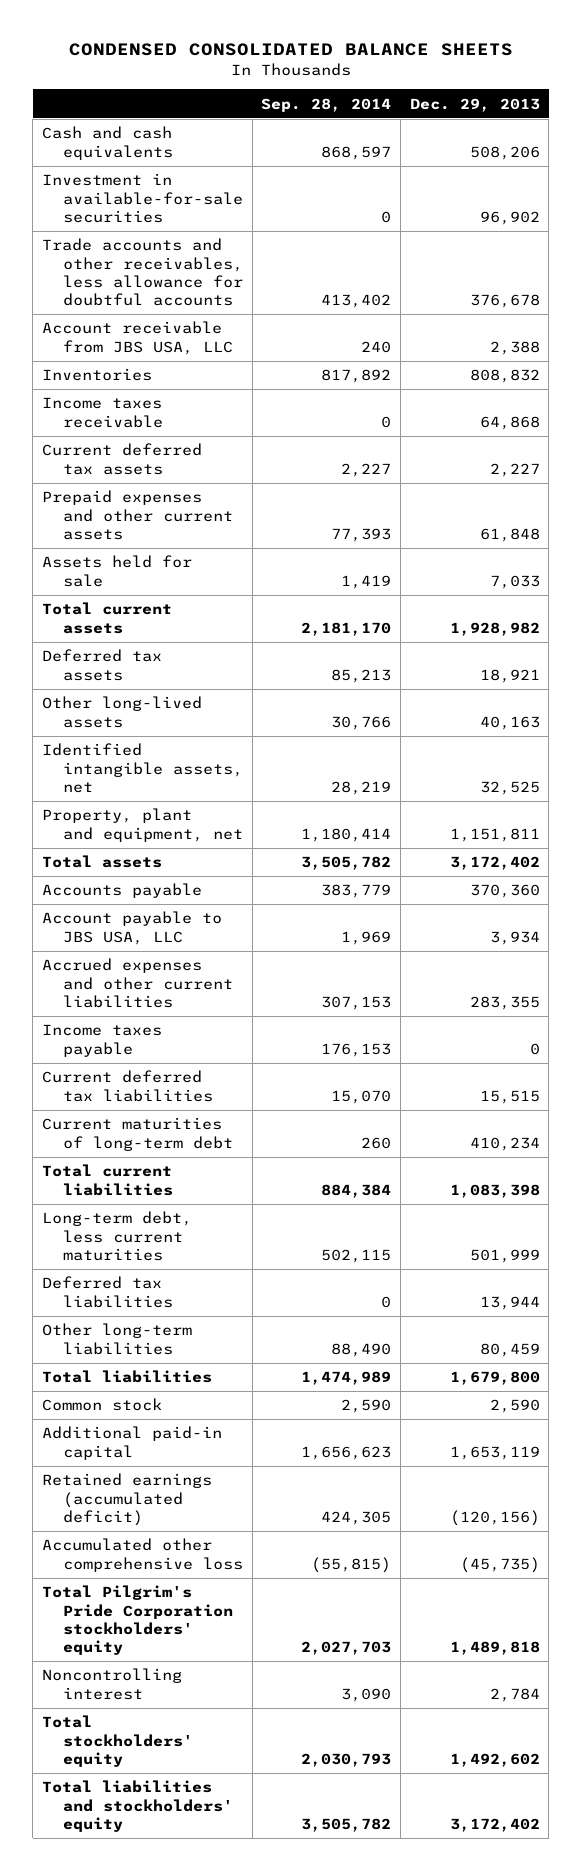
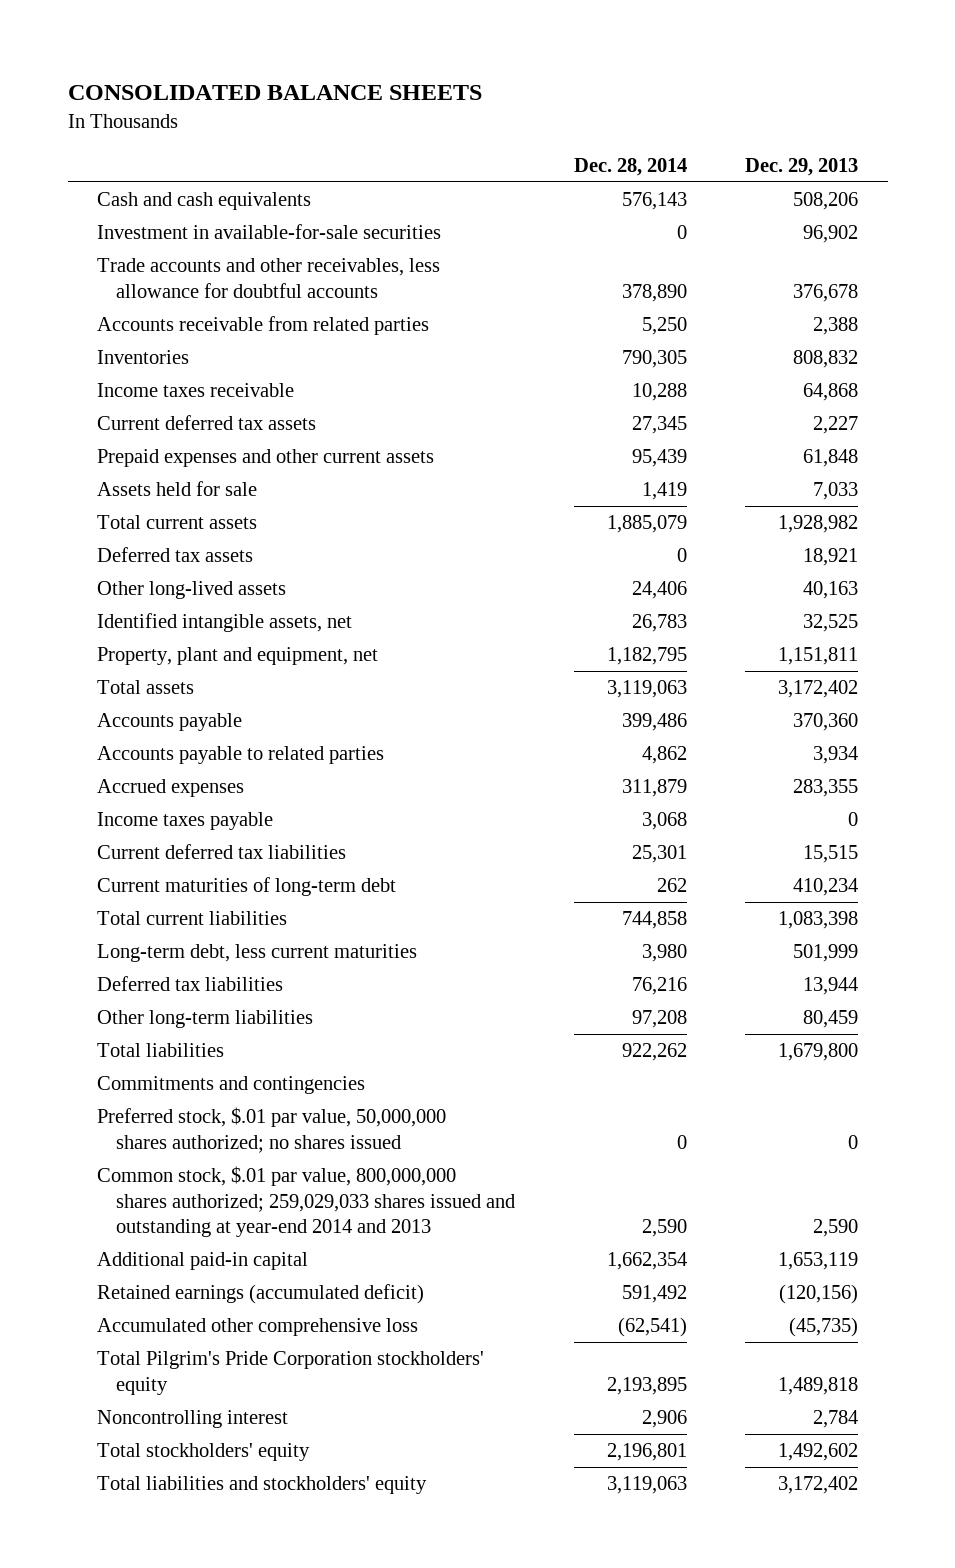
- CONDENSED CONSOLIDATED BALANCE SHEETS
+ CONSOLIDATED BALANCE SHEETS
- | Sep. 28, 2014 | Dec. 29, 2013
+ | Dec. 28, 2014 | Dec. 29, 2013
- Account receivable from JBS USA, LLC | 240 | 2,388
+ Accounts receivable from related parties | 5,250 | 2,388
- Account payable to JBS USA, LLC | 1,969 | 3,934
- Accrued expenses and other current liabilities | 307,153 | 283,355
+ Accounts payable to related parties | 4,862 | 3,934
+ Accrued expenses | 311,879 | 283,355
- Common stock | 2,590 | 2,590
+ Commitments and contingencies
+ Preferred stock, $.01 par value, 50,000,000 shares authorized; no shares issued | 0 | 0
+ Common stock, $.01 par value, 800,000,000 shares authorized; 259,029,033 shares issued and outstanding at year-end 2014 and 2013 | 2,590 | 2,590

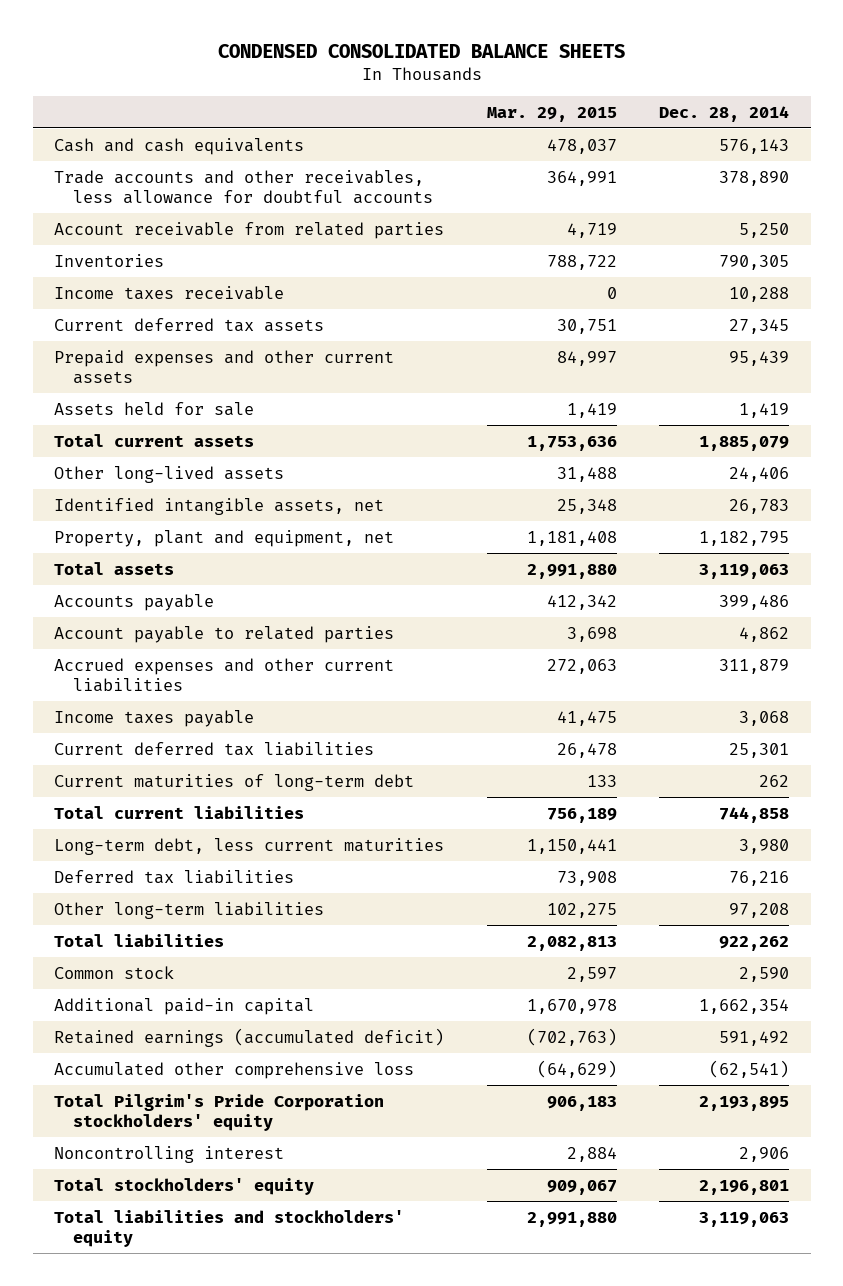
- CONSOLIDATED BALANCE SHEETS
+ CONDENSED CONSOLIDATED BALANCE SHEETS
- | Dec. 28, 2014 | Dec. 29, 2013
+ | Mar. 29, 2015 | Dec. 28, 2014
- Investment in available-for-sale securities | 0 | 96,902
- Accounts receivable from related parties | 5,250 | 2,388
+ Account receivable from related parties | 4,719 | 5,250
- Deferred tax assets | 0 | 18,921
- Accounts payable to related parties | 4,862 | 3,934
- Accrued expenses | 311,879 | 283,355
+ Account payable to related parties | 3,698 | 4,862
+ Accrued expenses and other current liabilities | 272,063 | 311,879
- Commitments and contingencies
- Preferred stock, $.01 par value, 50,000,000 shares authorized; no shares issued | 0 | 0
- Common stock, $.01 par value, 800,000,000 shares authorized; 259,029,033 shares issued and outstanding at year-end 2014 and 2013 | 2,590 | 2,590
+ Common stock | 2,597 | 2,590

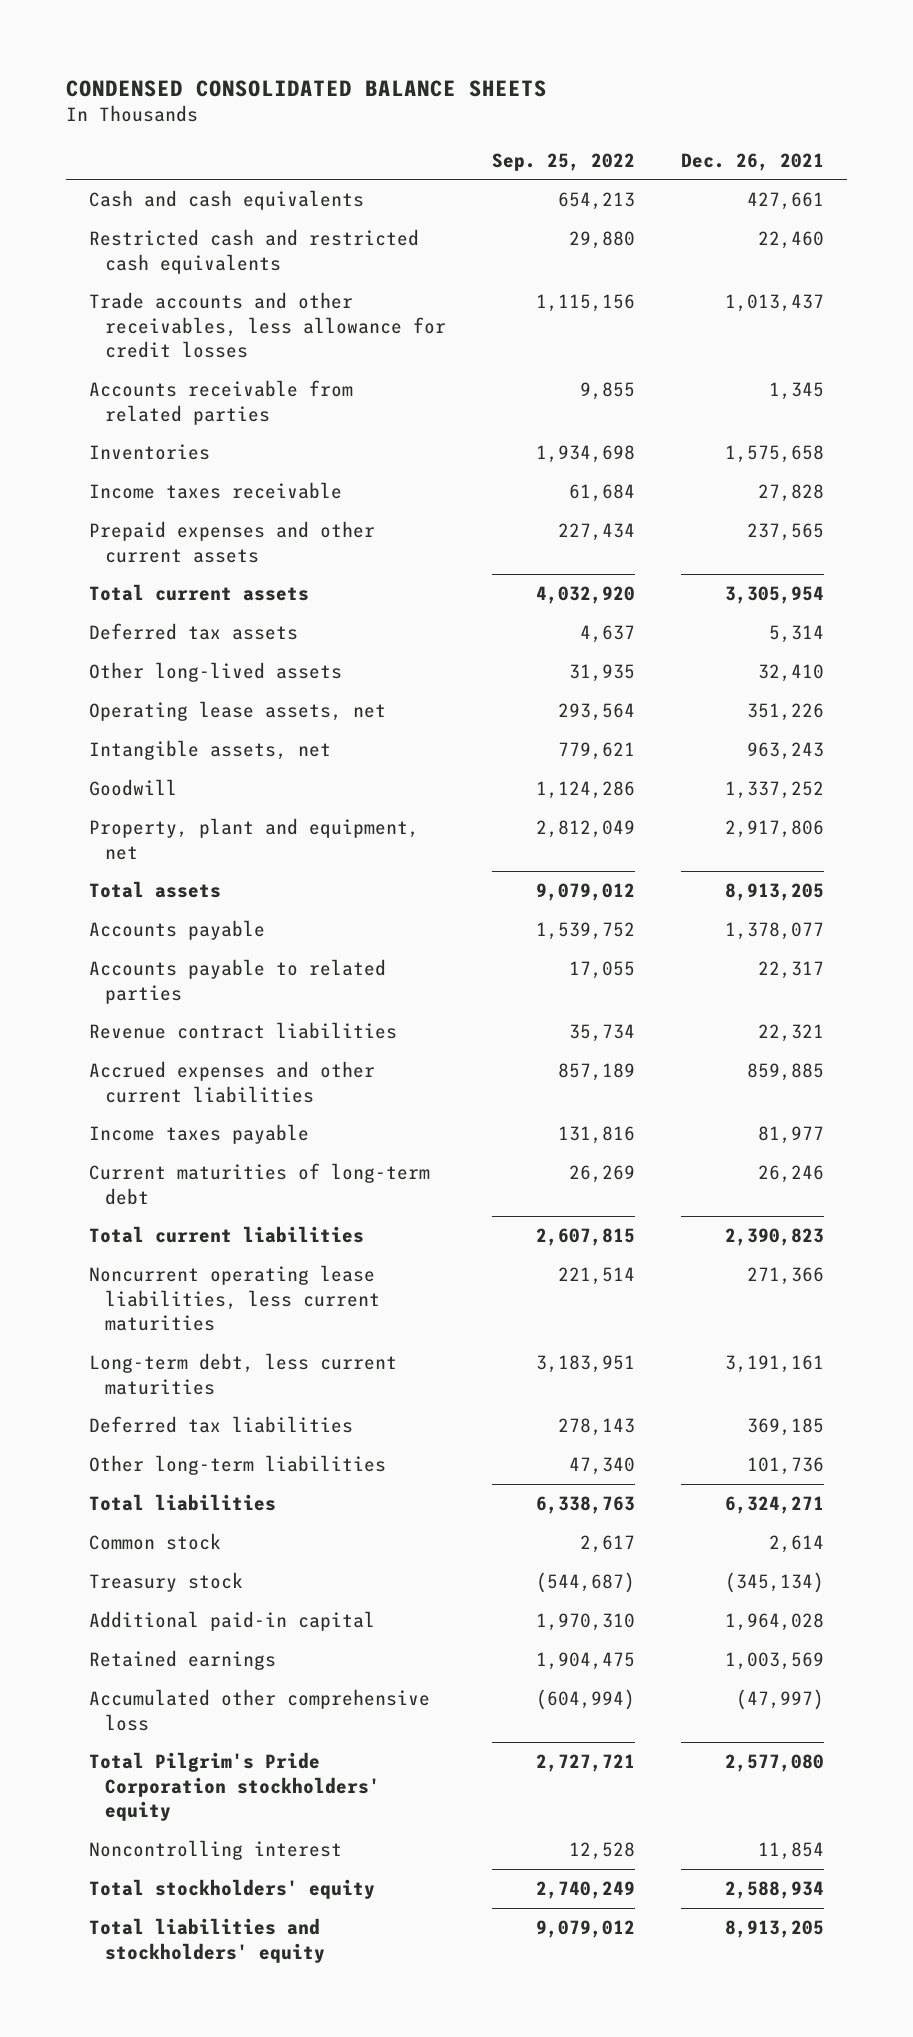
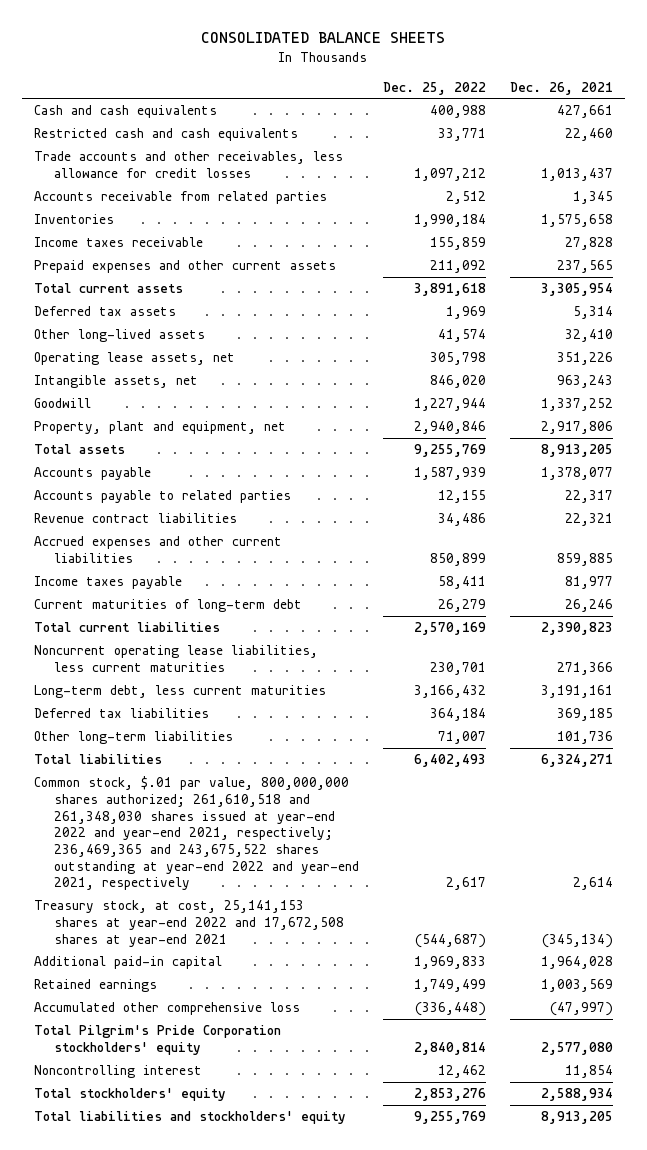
- CONDENSED CONSOLIDATED BALANCE SHEETS
+ CONSOLIDATED BALANCE SHEETS
- | Sep. 25, 2022 | Dec. 26, 2021
+ | Dec. 25, 2022 | Dec. 26, 2021
- Restricted cash and restricted cash equivalents | 29,880 | 22,460
+ Restricted cash and cash equivalents | 33,771 | 22,460
- Common stock | 2,617 | 2,614
- Treasury stock | (544,687) | (345,134)
+ Common stock, $.01 par value, 800,000,000 shares authorized; 261,610,518 and 261,348,030 shares issued at year-end 2022 and year-end 2021, respectively; 236,469,365 and 243,675,522 shares outstanding at year-end 2022 and year-end 2021, respectively | 2,617 | 2,614
+ Treasury stock, at cost, 25,141,153 shares at year-end 2022 and 17,672,508 shares at year-end 2021 | (544,687) | (345,134)

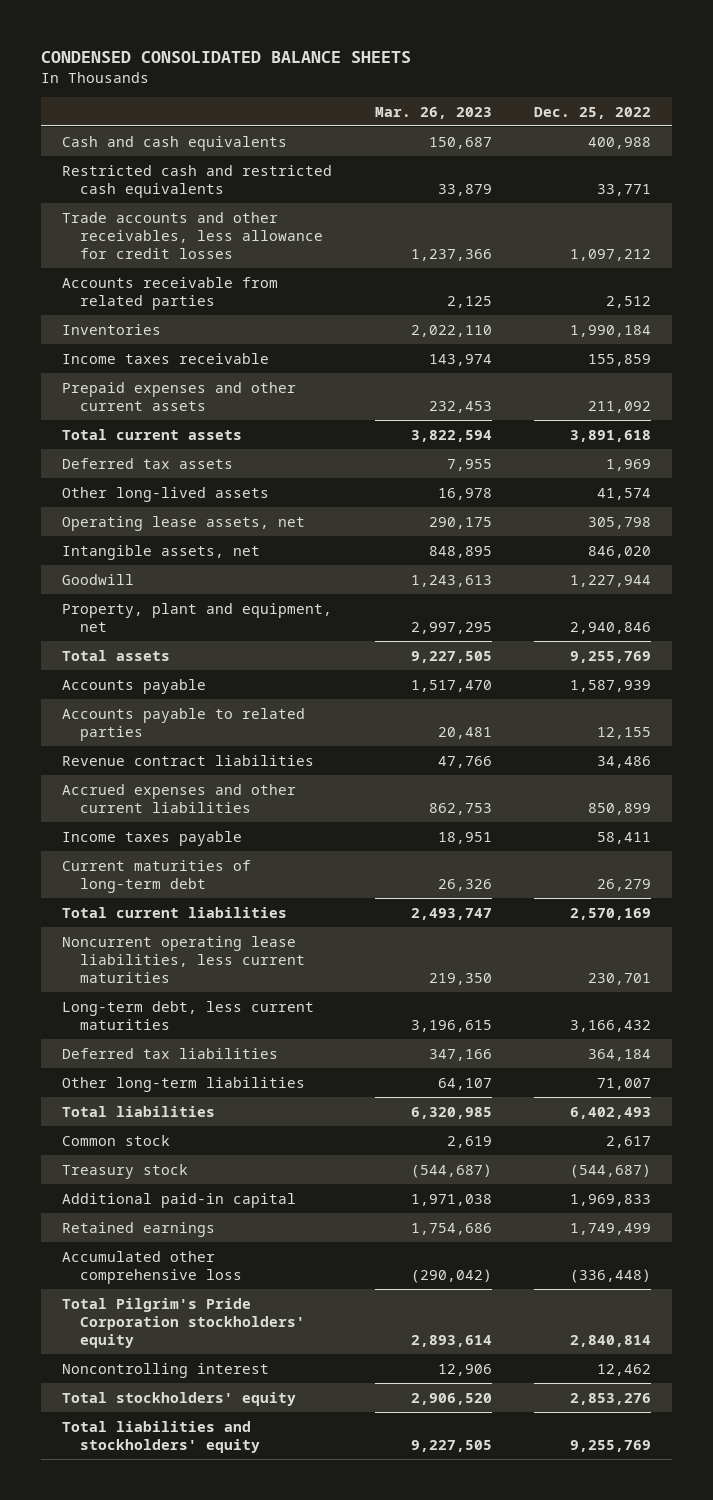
- CONSOLIDATED BALANCE SHEETS
+ CONDENSED CONSOLIDATED BALANCE SHEETS
- | Dec. 25, 2022 | Dec. 26, 2021
+ | Mar. 26, 2023 | Dec. 25, 2022
- Restricted cash and cash equivalents | 33,771 | 22,460
+ Restricted cash and restricted cash equivalents | 33,879 | 33,771
- Common stock, $.01 par value, 800,000,000 shares authorized; 261,610,518 and 261,348,030 shares issued at year-end 2022 and year-end 2021, respectively; 236,469,365 and 243,675,522 shares outstanding at year-end 2022 and year-end 2021, respectively | 2,617 | 2,614
- Treasury stock, at cost, 25,141,153 shares at year-end 2022 and 17,672,508 shares at year-end 2021 | (544,687) | (345,134)
+ Common stock | 2,619 | 2,617
+ Treasury stock | (544,687) | (544,687)

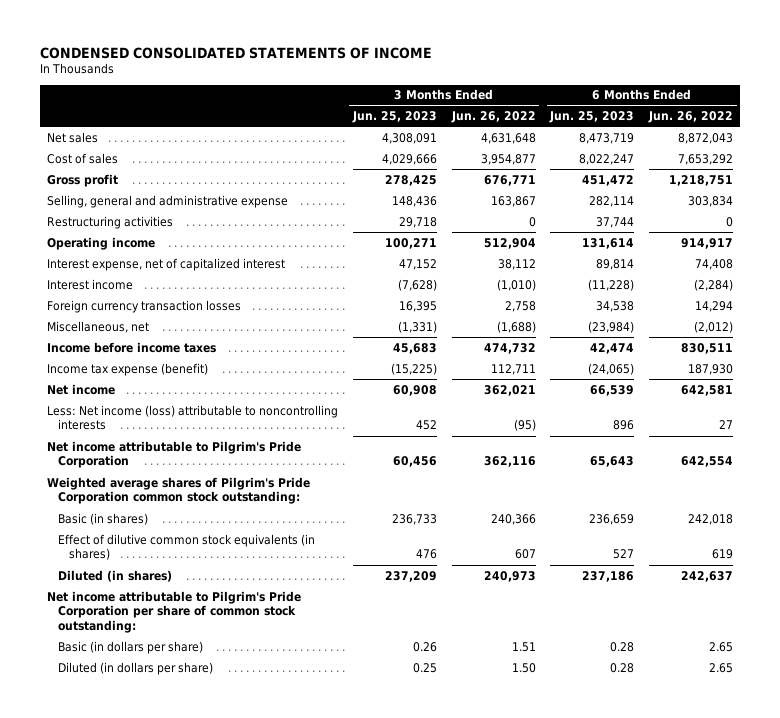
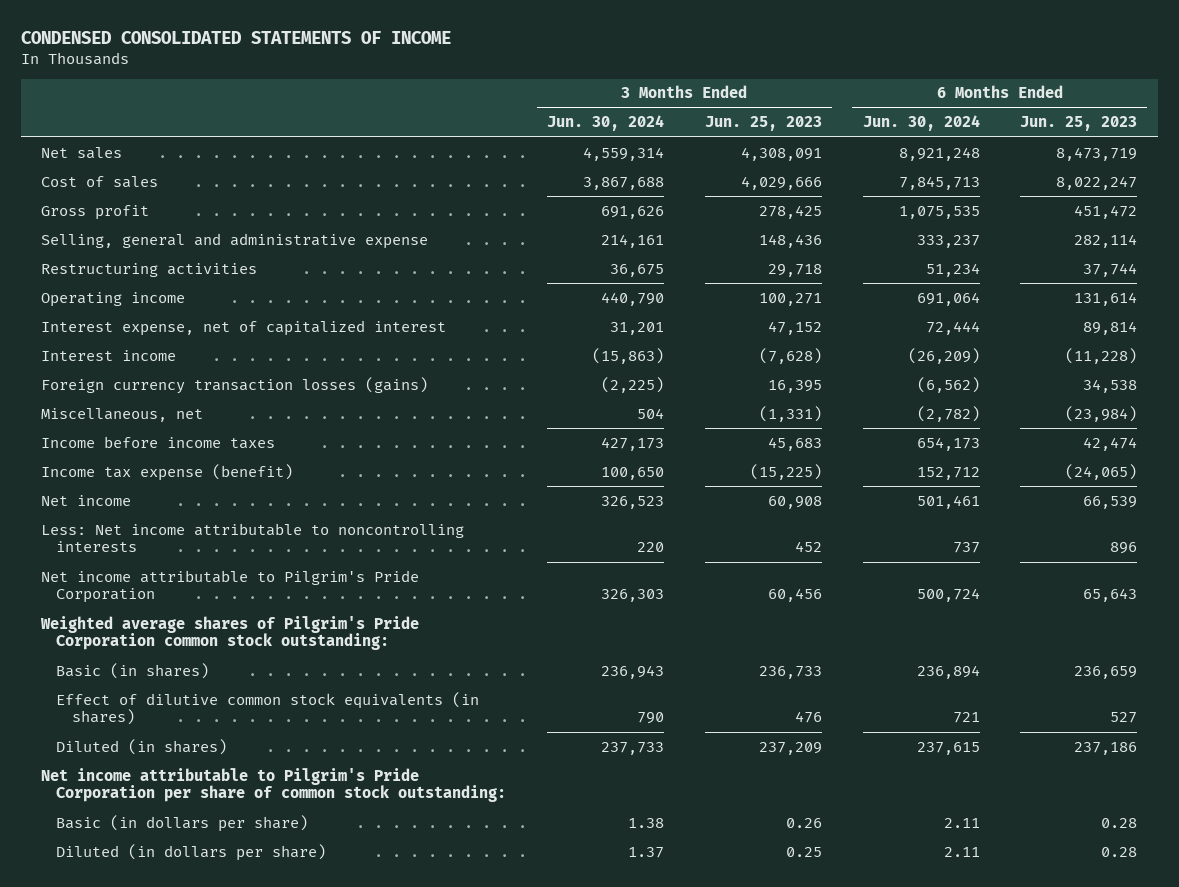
- | 3 Months Ended Jun. 25, 2023 | 3 Months Ended Jun. 26, 2022 | 6 Months Ended Jun. 25, 2023 | 6 Months Ended Jun. 26, 2022
+ | 3 Months Ended Jun. 30, 2024 | 3 Months Ended Jun. 25, 2023 | 6 Months Ended Jun. 30, 2024 | 6 Months Ended Jun. 25, 2023
- Foreign currency transaction losses | 16,395 | 2,758 | 34,538 | 14,294
+ Foreign currency transaction losses (gains) | (2,225) | 16,395 | (6,562) | 34,538
- Less: Net income (loss) attributable to noncontrolling interests | 452 | (95) | 896 | 27
+ Less: Net income attributable to noncontrolling interests | 220 | 452 | 737 | 896

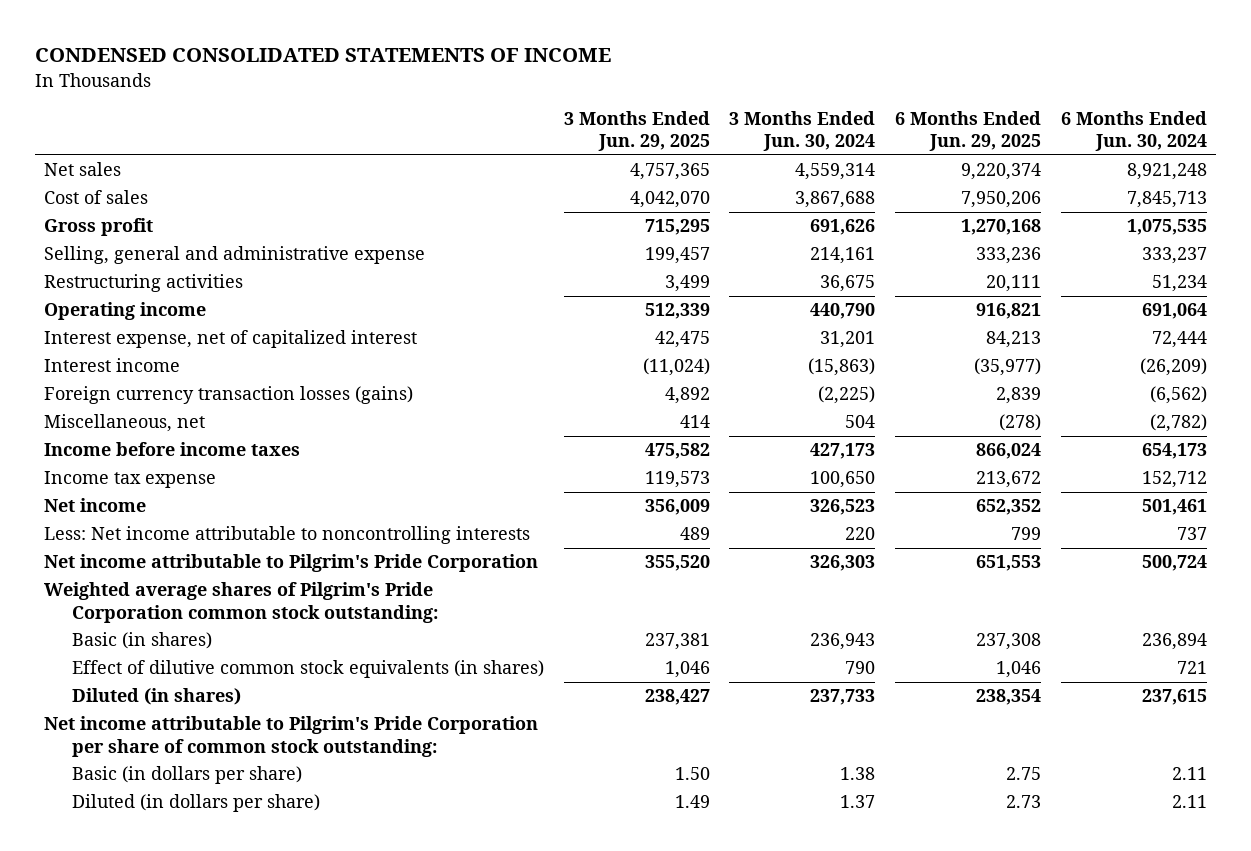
- | 3 Months Ended Jun. 30, 2024 | 3 Months Ended Jun. 25, 2023 | 6 Months Ended Jun. 30, 2024 | 6 Months Ended Jun. 25, 2023
+ | 3 Months Ended Jun. 29, 2025 | 3 Months Ended Jun. 30, 2024 | 6 Months Ended Jun. 29, 2025 | 6 Months Ended Jun. 30, 2024
- Income tax expense (benefit) | 100,650 | (15,225) | 152,712 | (24,065)
+ Income tax expense | 119,573 | 100,650 | 213,672 | 152,712

